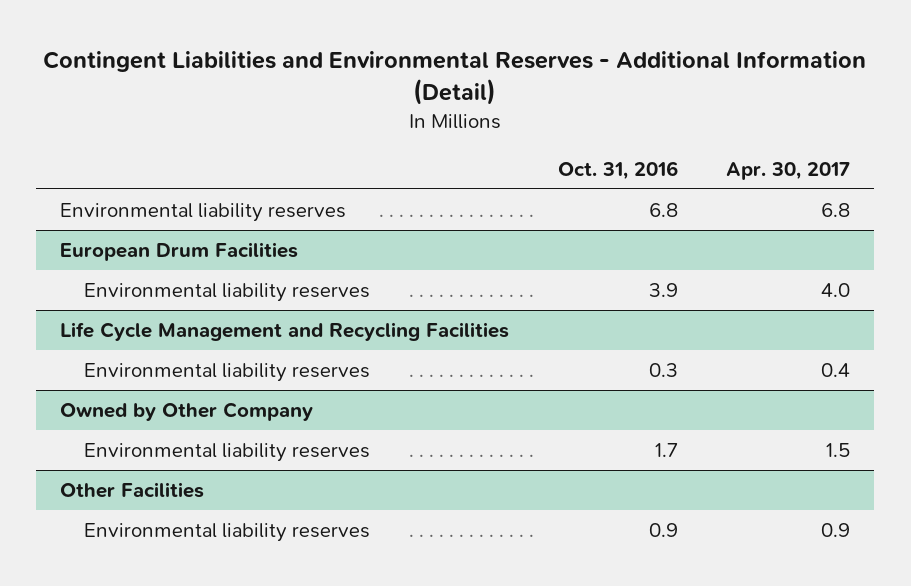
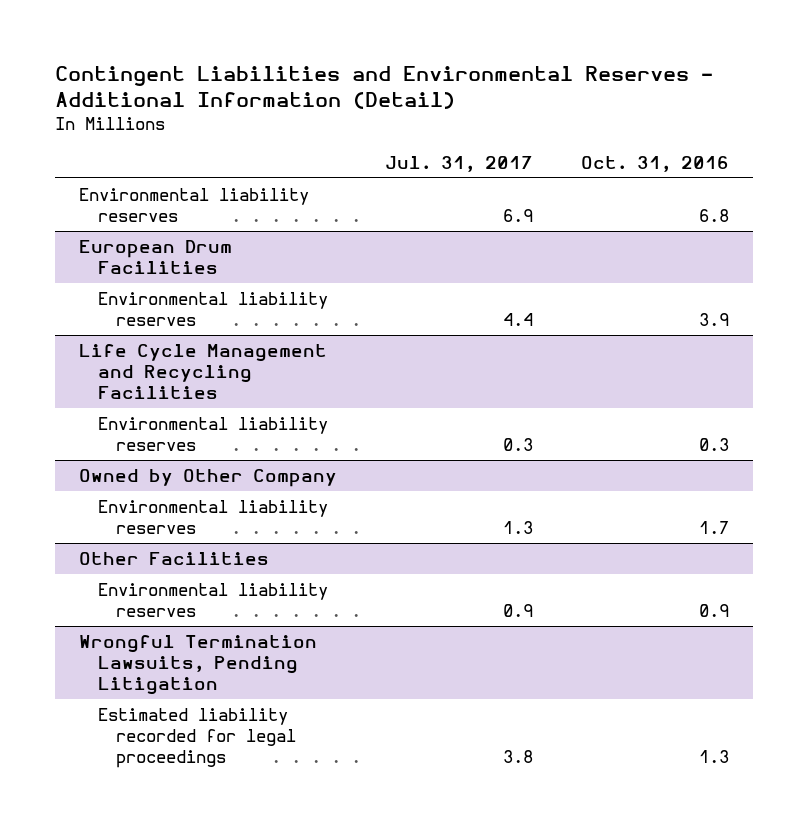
- | Oct. 31, 2016 | Apr. 30, 2017
+ | Jul. 31, 2017 | Oct. 31, 2016
+ Wrongful Termination Lawsuits, Pending Litigation
+ Estimated liability recorded for legal proceedings | 3.8 | 1.3

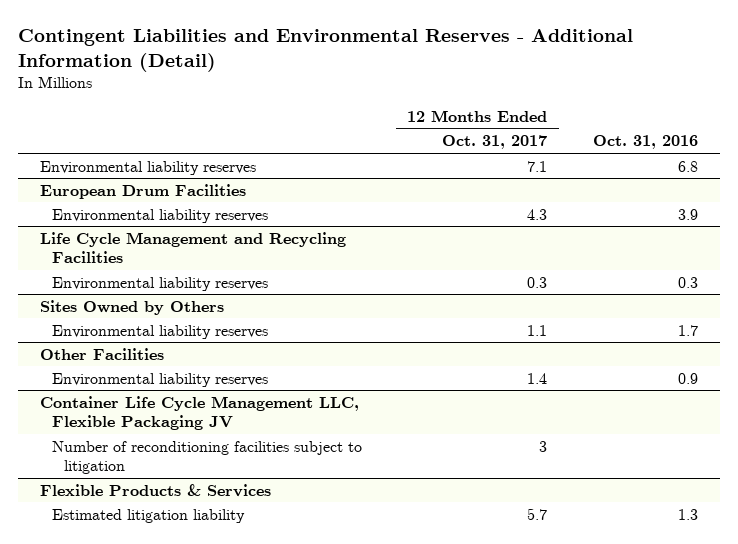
- | Jul. 31, 2017 | Oct. 31, 2016
+ | 12 Months Ended Oct. 31, 2017 | Oct. 31, 2016
- Owned by Other Company
+ Sites Owned by Others
- Wrongful Termination Lawsuits, Pending Litigation
- Estimated liability recorded for legal proceedings | 3.8 | 1.3
+ Container Life Cycle Management LLC, Flexible Packaging JV
+ Number of reconditioning facilities subject to litigation | 3 |
+ Flexible Products & Services
+ Estimated litigation liability | 5.7 | 1.3

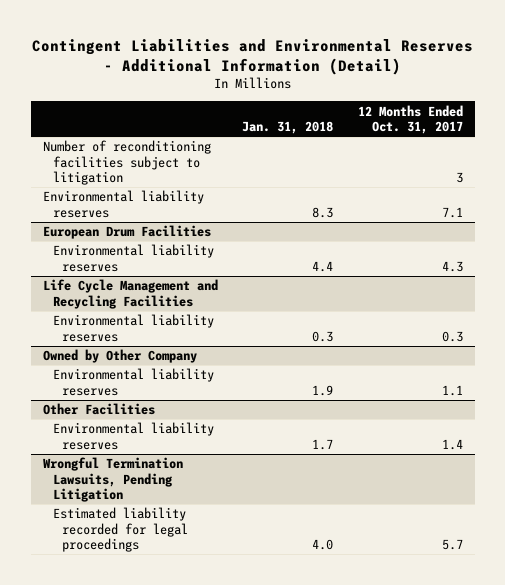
- | 12 Months Ended Oct. 31, 2017 | Oct. 31, 2016
+ | Jan. 31, 2018 | 12 Months Ended Oct. 31, 2017
+ Number of reconditioning facilities subject to litigation | | 3
- Sites Owned by Others
+ Owned by Other Company
- Container Life Cycle Management LLC, Flexible Packaging JV
- Number of reconditioning facilities subject to litigation | 3 |
- Flexible Products & Services
- Estimated litigation liability | 5.7 | 1.3
+ Wrongful Termination Lawsuits, Pending Litigation
+ Estimated liability recorded for legal proceedings | 4.0 | 5.7

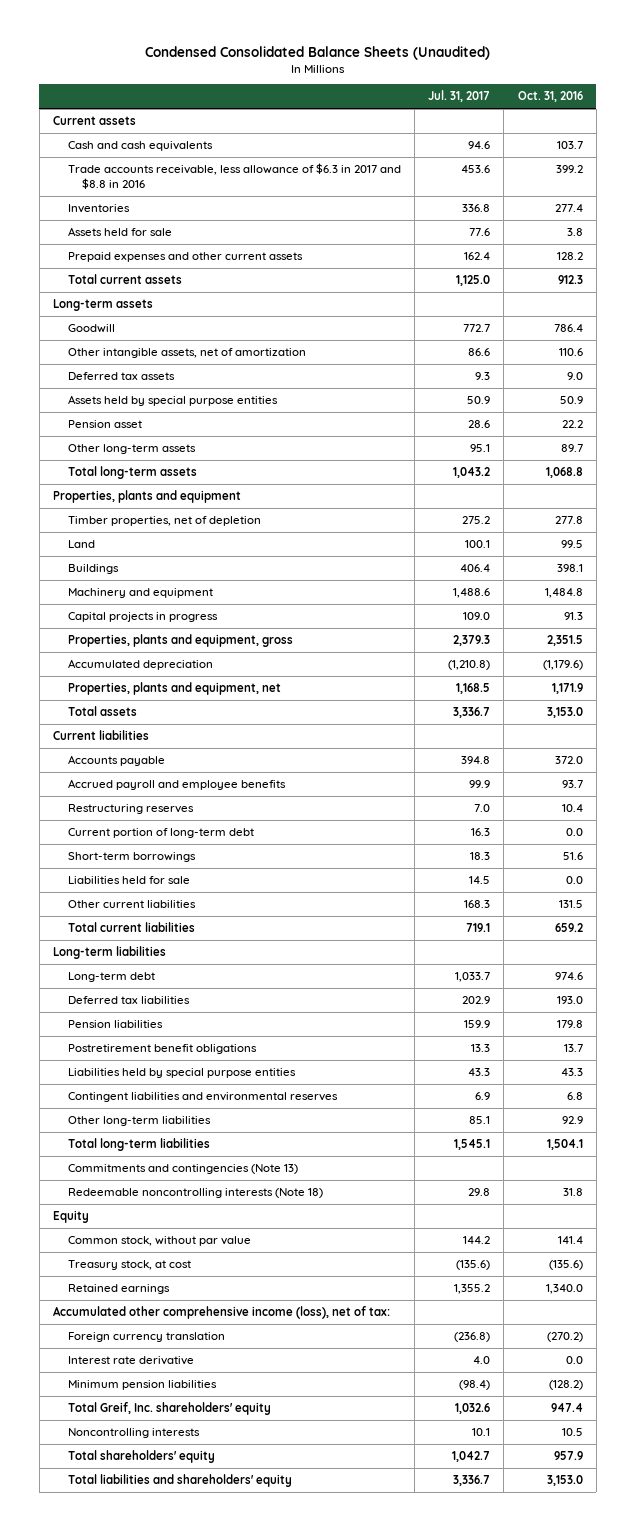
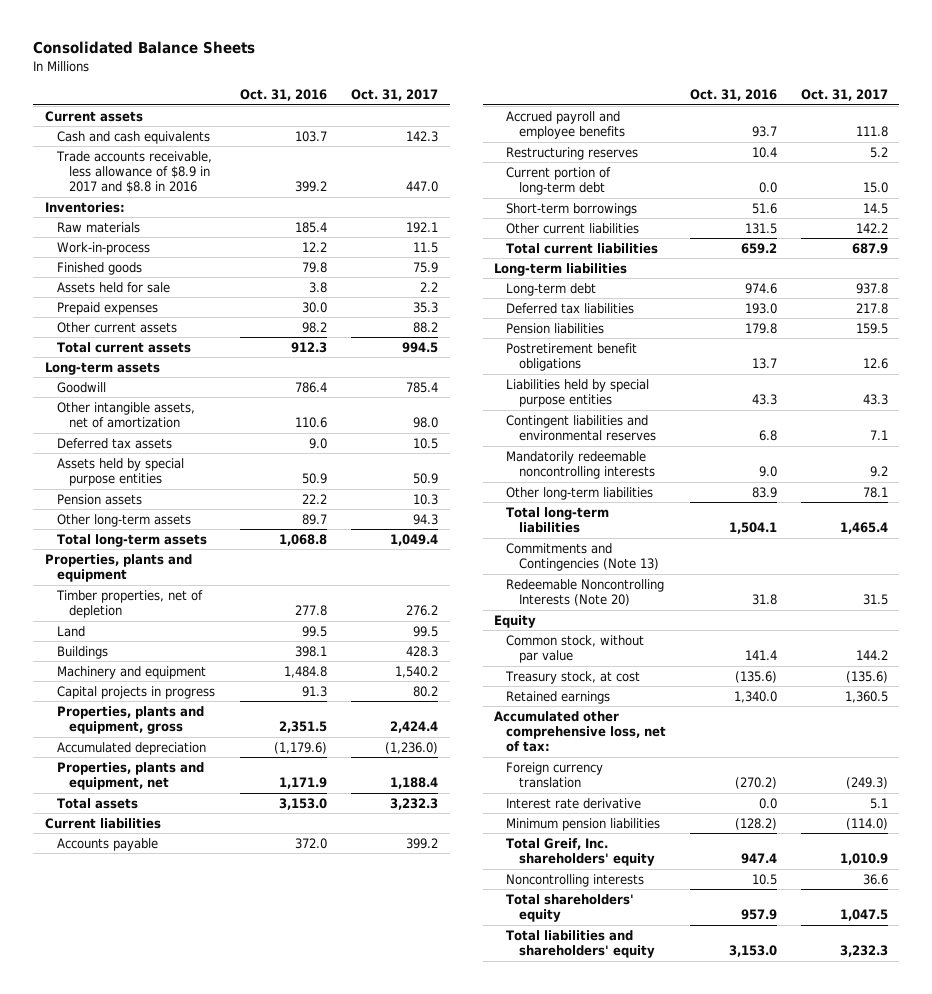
- Condensed Consolidated Balance Sheets (Unaudited)
+ Consolidated Balance Sheets
- | Jul. 31, 2017 | Oct. 31, 2016
+ | Oct. 31, 2016 | Oct. 31, 2017
- Trade accounts receivable, less allowance of $6.3 in 2017 and $8.8 in 2016 | 453.6 | 399.2
- Inventories | 336.8 | 277.4
+ Trade accounts receivable, less allowance of $8.9 in 2017 and $8.8 in 2016 | 399.2 | 447.0
+ Inventories:
+ Raw materials | 185.4 | 192.1
+ Work-in-process | 12.2 | 11.5
+ Finished goods | 79.8 | 75.9
- Prepaid expenses and other current assets | 162.4 | 128.2
+ Prepaid expenses | 30.0 | 35.3
+ Other current assets | 98.2 | 88.2
- Pension asset | 28.6 | 22.2
+ Pension assets | 22.2 | 10.3
- Liabilities held for sale | 14.5 | 0.0
- Other long-term liabilities | 85.1 | 92.9
+ Mandatorily redeemable noncontrolling interests | 9.0 | 9.2
+ Other long-term liabilities | 83.9 | 78.1
- Commitments and contingencies (Note 13)
- Redeemable noncontrolling interests (Note 18) | 29.8 | 31.8
+ Commitments and Contingencies (Note 13)
+ Redeemable Noncontrolling Interests (Note 20) | 31.8 | 31.5
- Accumulated other comprehensive income (loss), net of tax:
+ Accumulated other comprehensive loss, net of tax:

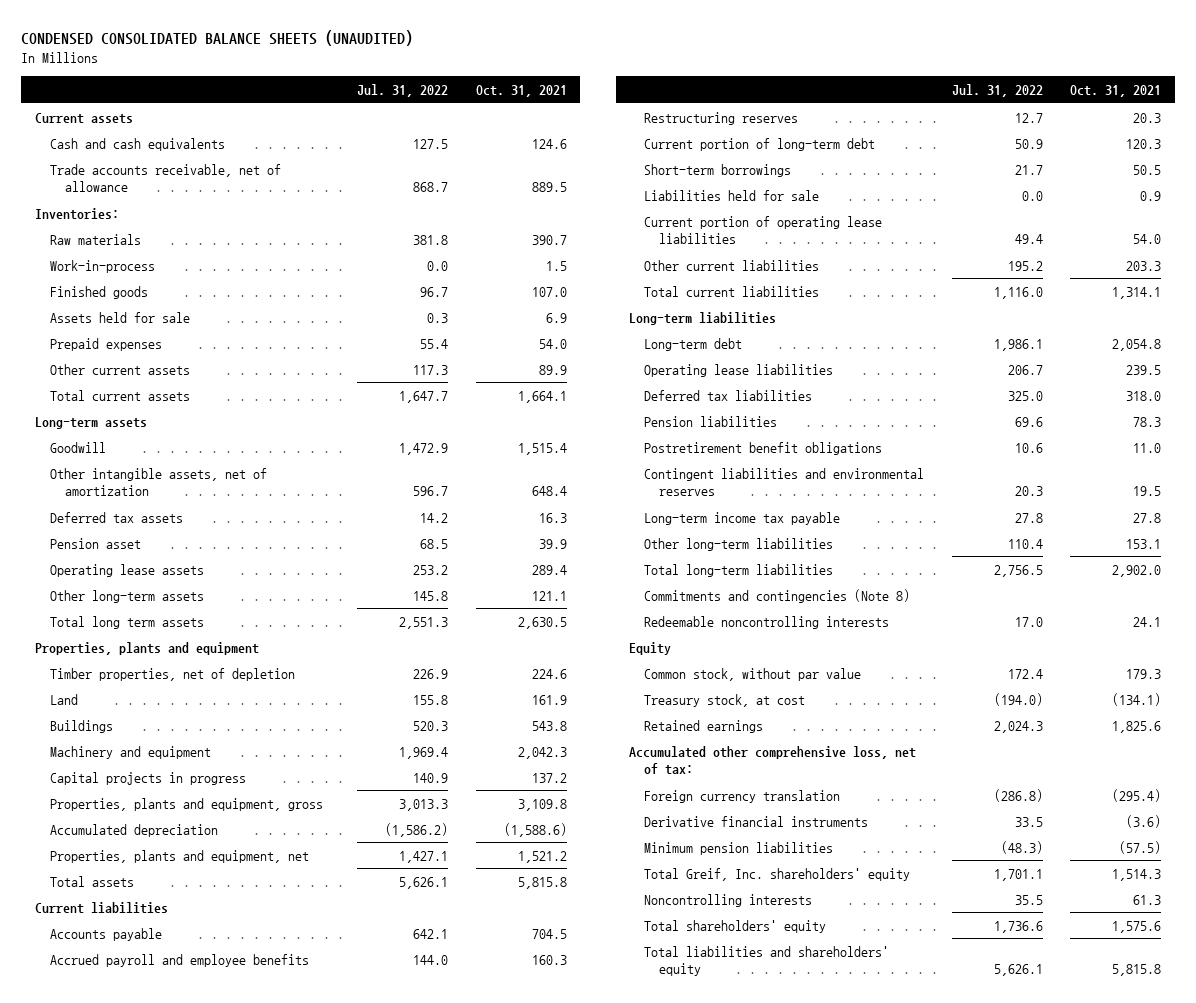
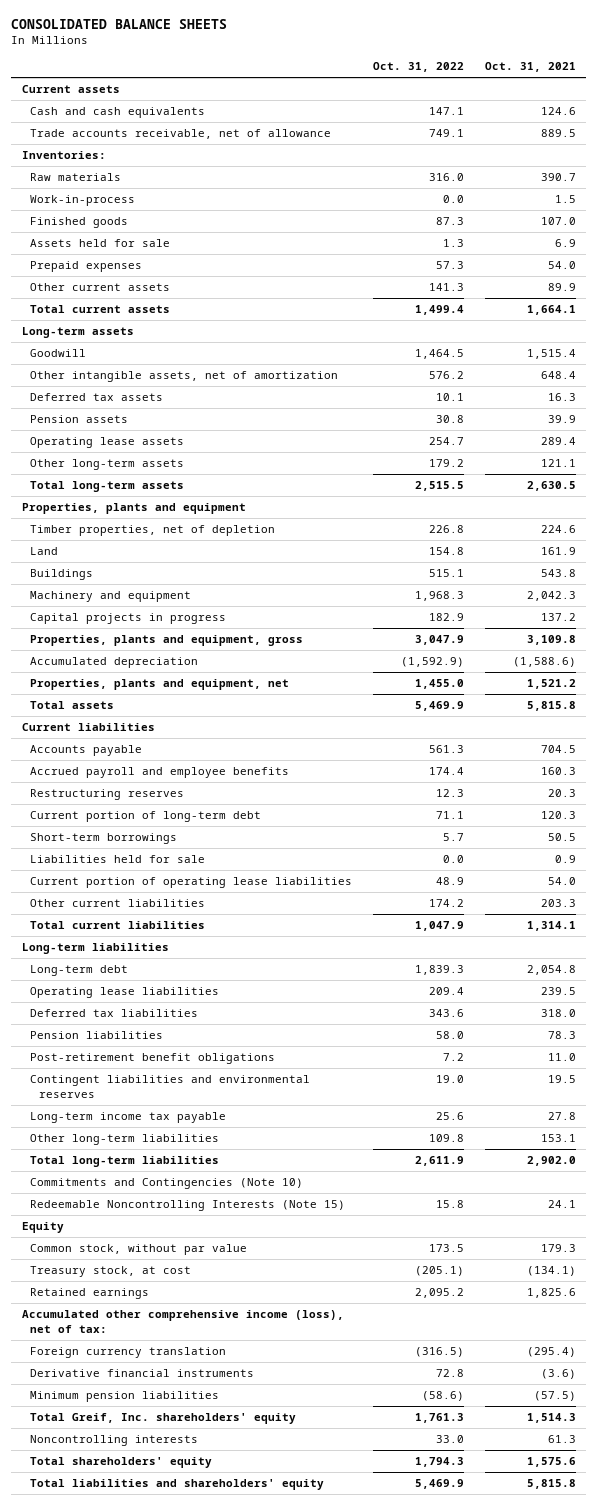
- CONDENSED CONSOLIDATED BALANCE SHEETS (UNAUDITED)
+ CONSOLIDATED BALANCE SHEETS
- | Jul. 31, 2022 | Oct. 31, 2021
+ | Oct. 31, 2022 | Oct. 31, 2021
- Pension asset | 68.5 | 39.9
+ Pension assets | 30.8 | 39.9
- Total long term assets | 2,551.3 | 2,630.5
+ Total long-term assets | 2,515.5 | 2,630.5
- Postretirement benefit obligations | 10.6 | 11.0
+ Post-retirement benefit obligations | 7.2 | 11.0
- Commitments and contingencies (Note 8)
- Redeemable noncontrolling interests | 17.0 | 24.1
+ Commitments and Contingencies (Note 10)
+ Redeemable Noncontrolling Interests (Note 15) | 15.8 | 24.1
- Accumulated other comprehensive loss, net of tax:
+ Accumulated other comprehensive income (loss), net of tax:

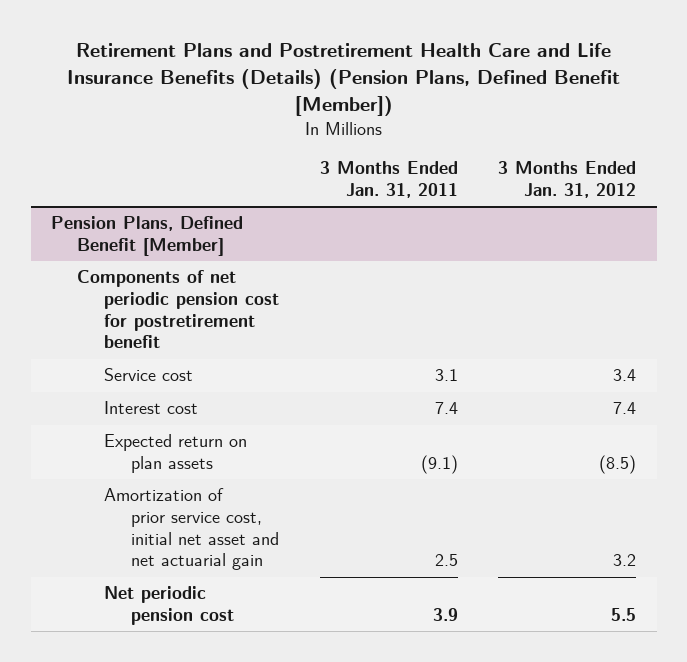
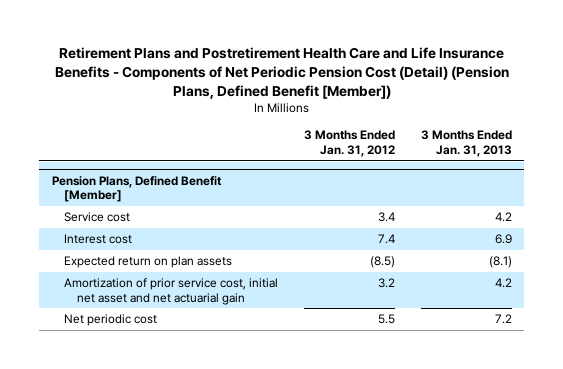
- Retirement Plans and Postretirement Health Care and Life Insurance Benefits (Details) (Pension Plans, Defined Benefit [Member])
+ Retirement Plans and Postretirement Health Care and Life Insurance Benefits - Components of Net Periodic Pension Cost (Detail) (Pension Plans, Defined Benefit [Member])
- | 3 Months Ended Jan. 31, 2011 | 3 Months Ended Jan. 31, 2012
+ | 3 Months Ended Jan. 31, 2012 | 3 Months Ended Jan. 31, 2013
@ Pension Plans, Defined Benefit [Member]
- Components of net periodic pension cost for postretirement benefit
- Net periodic pension cost | 3.9 | 5.5
+ Net periodic cost | 5.5 | 7.2

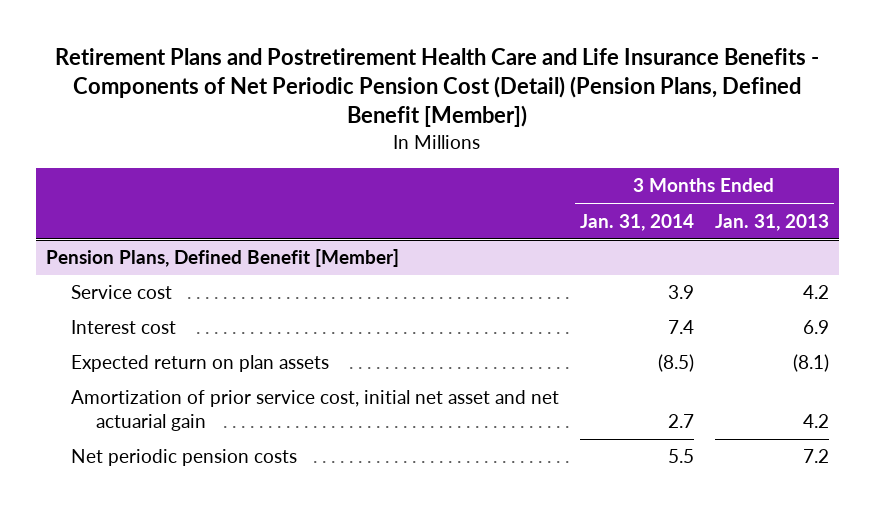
- | 3 Months Ended Jan. 31, 2012 | 3 Months Ended Jan. 31, 2013
+ | 3 Months Ended Jan. 31, 2014 | 3 Months Ended Jan. 31, 2013
@ Pension Plans, Defined Benefit [Member]
- Net periodic cost | 5.5 | 7.2
+ Net periodic pension costs | 5.5 | 7.2

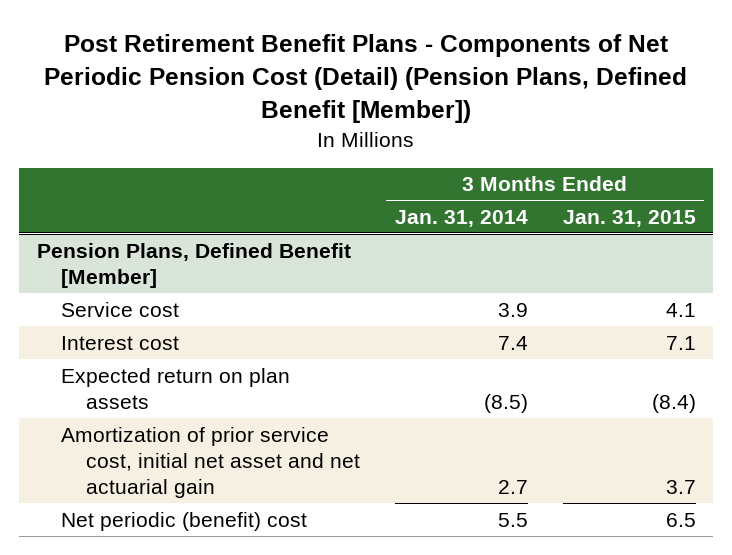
- Retirement Plans and Postretirement Health Care and Life Insurance Benefits - Components of Net Periodic Pension Cost (Detail) (Pension Plans, Defined Benefit [Member])
+ Post Retirement Benefit Plans - Components of Net Periodic Pension Cost (Detail) (Pension Plans, Defined Benefit [Member])
- | 3 Months Ended Jan. 31, 2014 | 3 Months Ended Jan. 31, 2013
+ | 3 Months Ended Jan. 31, 2014 | 3 Months Ended Jan. 31, 2015
@ Pension Plans, Defined Benefit [Member]
- Net periodic pension costs | 5.5 | 7.2
+ Net periodic (benefit) cost | 5.5 | 6.5

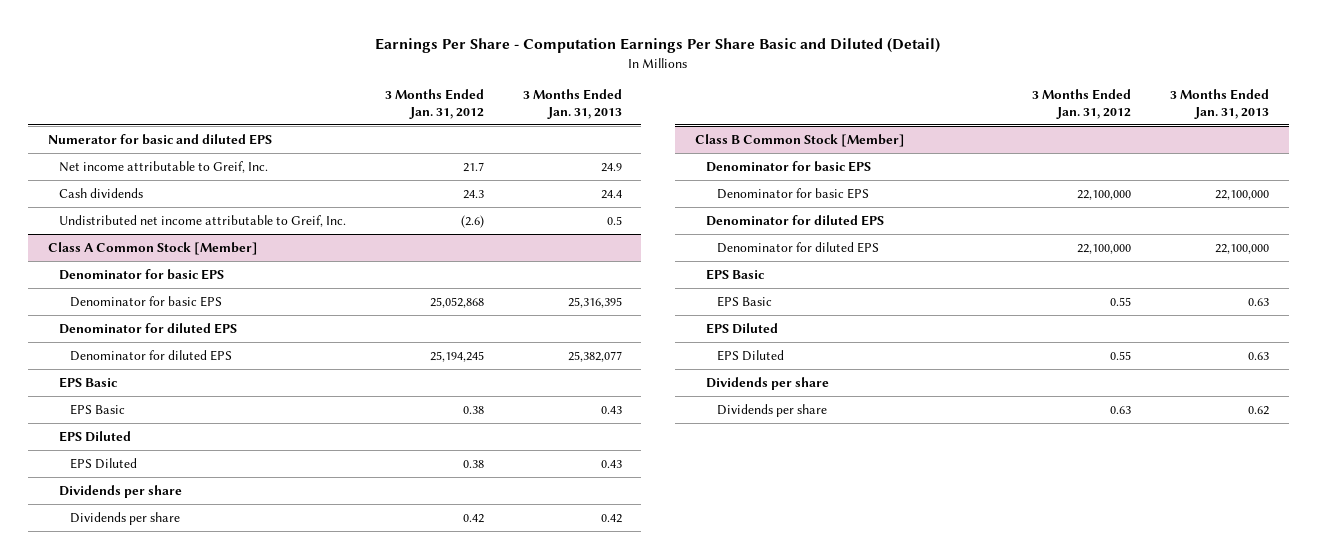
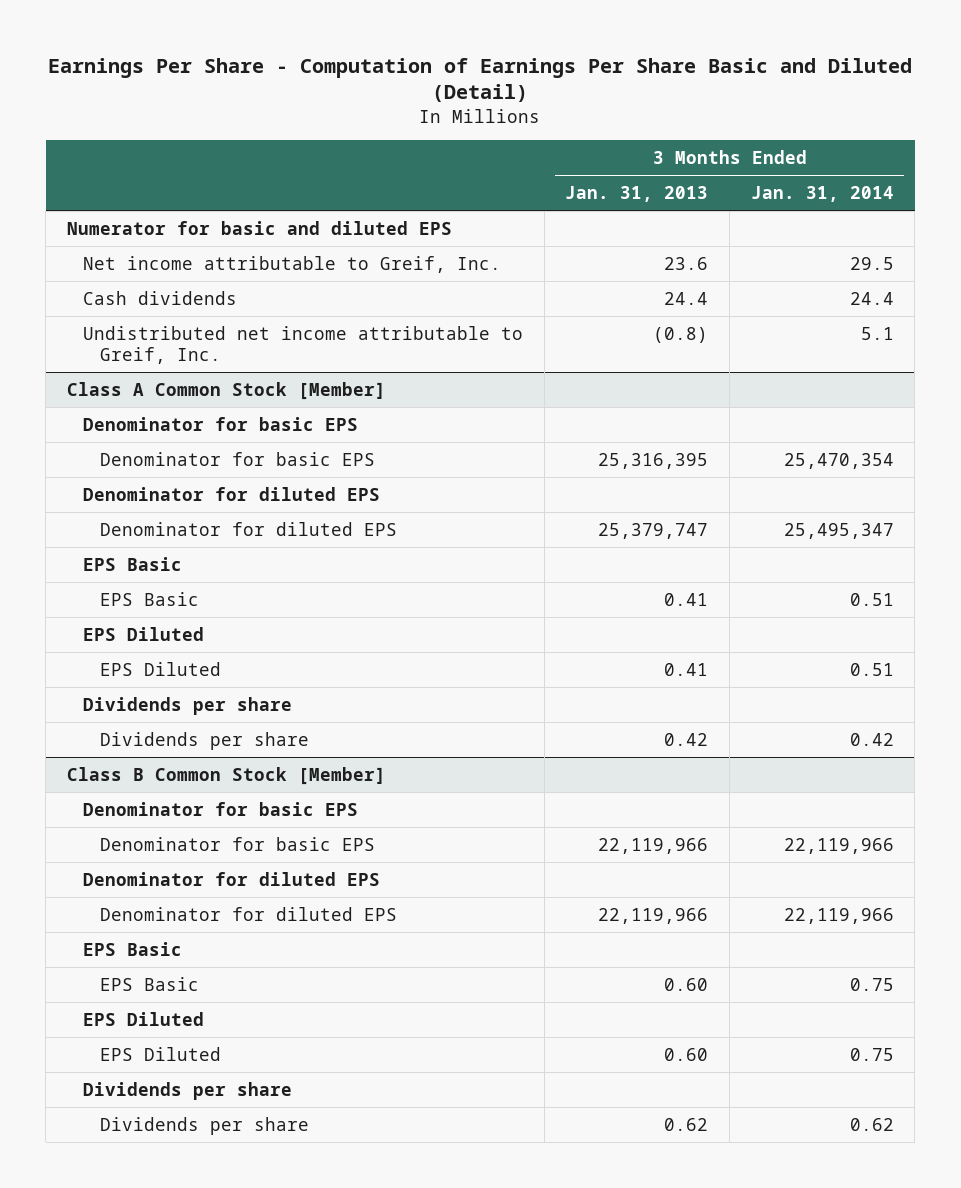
- Earnings Per Share - Computation Earnings Per Share Basic and Diluted (Detail)
+ Earnings Per Share - Computation of Earnings Per Share Basic and Diluted (Detail)
- | 3 Months Ended Jan. 31, 2012 | 3 Months Ended Jan. 31, 2013
+ | 3 Months Ended Jan. 31, 2013 | 3 Months Ended Jan. 31, 2014
- Net income attributable to Greif, Inc. | 21.7 | 24.9
+ Net income attributable to Greif, Inc. | 23.6 | 29.5
- Undistributed net income attributable to Greif, Inc. | (2.6) | 0.5
+ Undistributed net income attributable to Greif, Inc. | (0.8) | 5.1
@ Class A Common Stock [Member]
- Denominator for diluted EPS | 25,194,245 | 25,382,077
+ Denominator for diluted EPS | 25,379,747 | 25,495,347
- EPS Basic | 0.38 | 0.43
+ EPS Basic | 0.41 | 0.51
- EPS Diluted | 0.38 | 0.43
+ EPS Diluted | 0.41 | 0.51
@ Class B Common Stock [Member]
- Denominator for basic EPS | 22,100,000 | 22,100,000
+ Denominator for basic EPS | 22,119,966 | 22,119,966
- Denominator for diluted EPS | 22,100,000 | 22,100,000
+ Denominator for diluted EPS | 22,119,966 | 22,119,966
- EPS Basic | 0.55 | 0.63
+ EPS Basic | 0.60 | 0.75
- EPS Diluted | 0.55 | 0.63
+ EPS Diluted | 0.60 | 0.75

